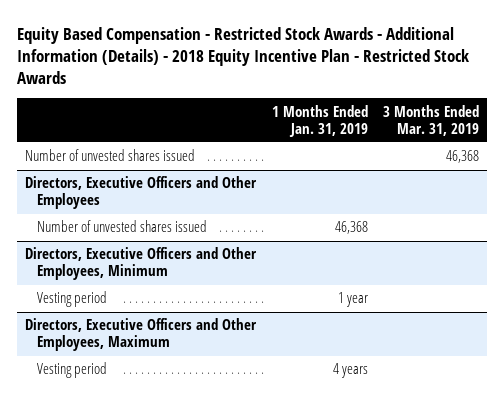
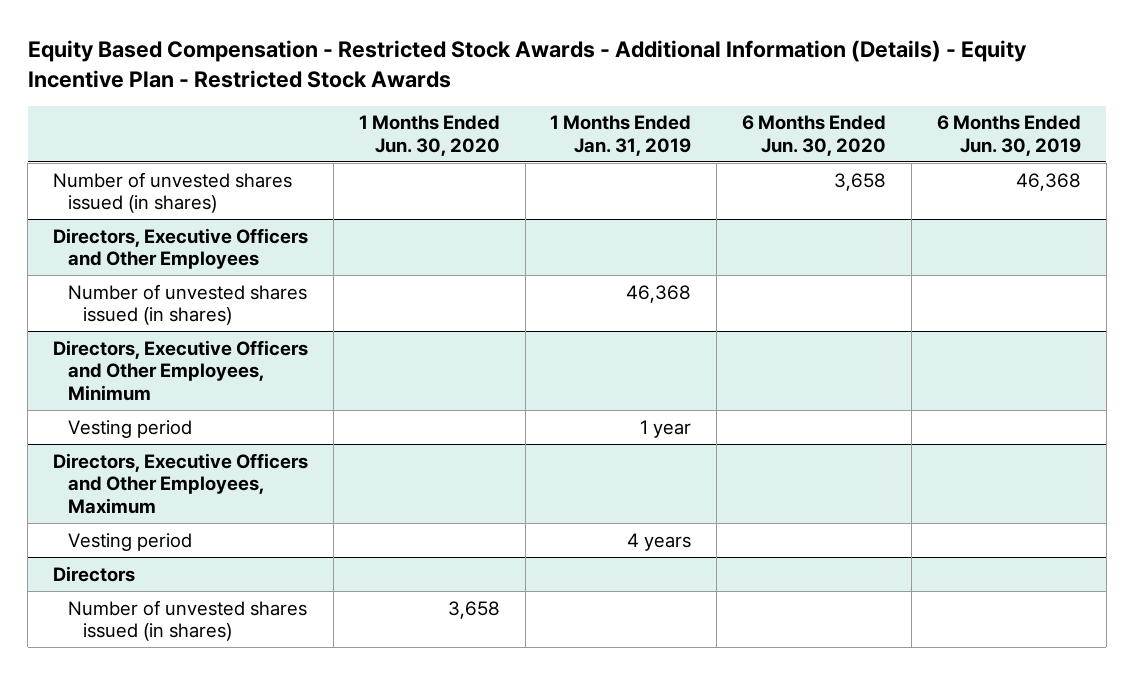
- Equity Based Compensation - Restricted Stock Awards - Additional Information (Details) - 2018 Equity Incentive Plan - Restricted Stock Awards
+ Equity Based Compensation - Restricted Stock Awards - Additional Information (Details) - Equity Incentive Plan - Restricted Stock Awards
- | 1 Months Ended Jan. 31, 2019 | 3 Months Ended Mar. 31, 2019
+ | 1 Months Ended Jun. 30, 2020 | 1 Months Ended Jan. 31, 2019 | 6 Months Ended Jun. 30, 2020 | 6 Months Ended Jun. 30, 2019
- Number of unvested shares issued | | 46,368
+ Number of unvested shares issued (in shares) | | | 3,658 | 46,368
@ Directors, Executive Officers and Other Employees
- Number of unvested shares issued | 46,368 |
+ Number of unvested shares issued (in shares) | | 46,368 | |
+ Directors
+ Number of unvested shares issued (in shares) | 3,658 | | |

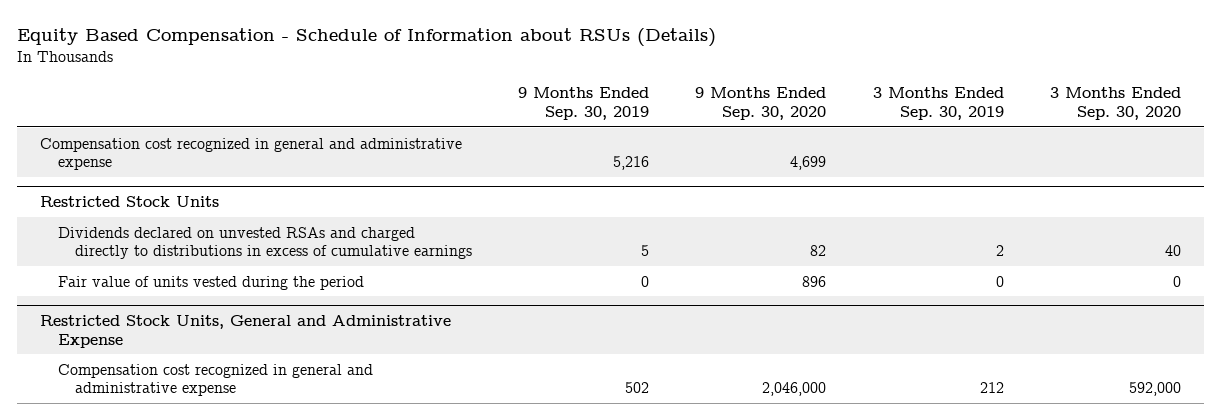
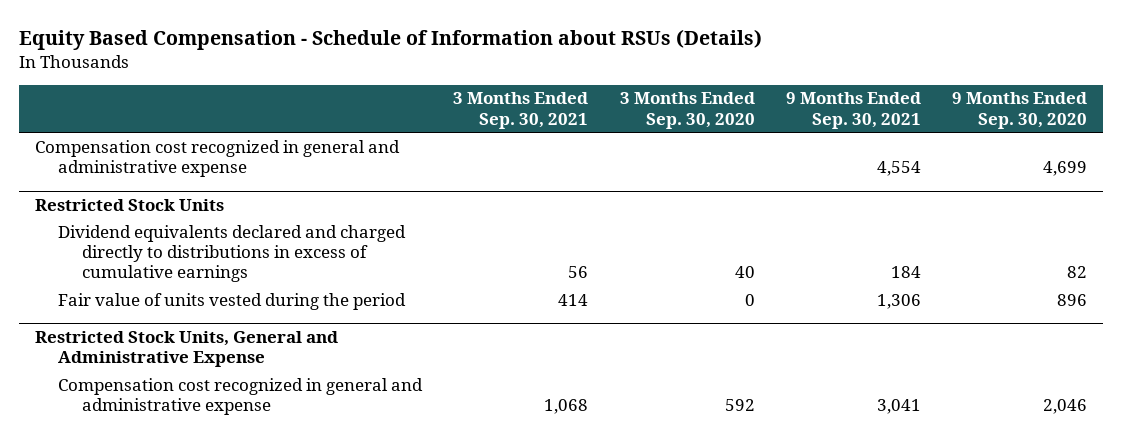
- | 9 Months Ended Sep. 30, 2019 | 9 Months Ended Sep. 30, 2020 | 3 Months Ended Sep. 30, 2019 | 3 Months Ended Sep. 30, 2020
+ | 3 Months Ended Sep. 30, 2021 | 3 Months Ended Sep. 30, 2020 | 9 Months Ended Sep. 30, 2021 | 9 Months Ended Sep. 30, 2020
@ Restricted Stock Units
- Dividends declared on unvested RSAs and charged directly to distributions in excess of cumulative earnings | 5 | 82 | 2 | 40
+ Dividend equivalents declared and charged directly to distributions in excess of cumulative earnings | 56 | 40 | 184 | 82
@ Restricted Stock Units, General and Administrative Expense
- Compensation cost recognized in general and administrative expense | 502 | 2,046,000 | 212 | 592,000
+ Compensation cost recognized in general and administrative expense | 1,068 | 592 | 3,041 | 2,046

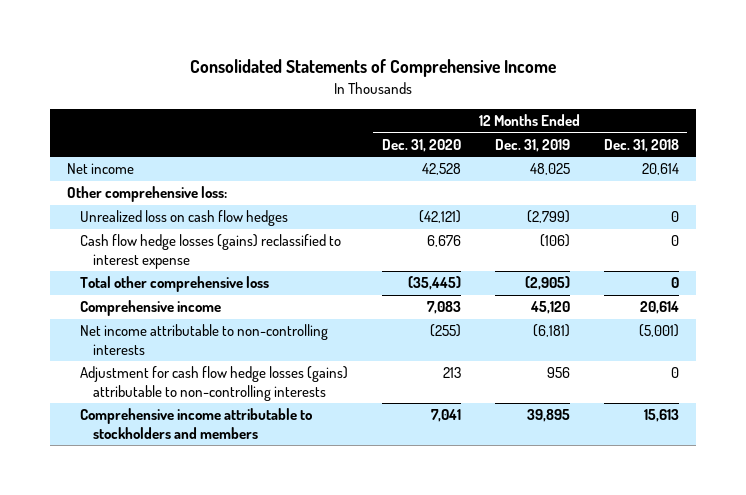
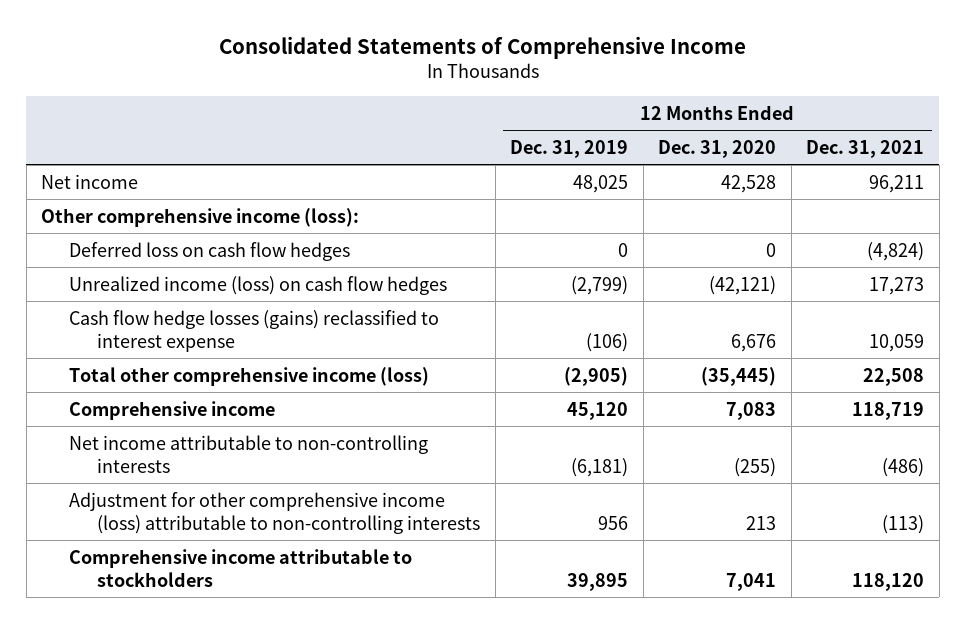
- | 12 Months Ended Dec. 31, 2020 | 12 Months Ended Dec. 31, 2019 | 12 Months Ended Dec. 31, 2018
+ | 12 Months Ended Dec. 31, 2019 | 12 Months Ended Dec. 31, 2020 | 12 Months Ended Dec. 31, 2021
- Other comprehensive loss:
- Unrealized loss on cash flow hedges | (42,121) | (2,799) | 0
+ Other comprehensive income (loss):
+ Deferred loss on cash flow hedges | 0 | 0 | (4,824)
+ Unrealized income (loss) on cash flow hedges | (2,799) | (42,121) | 17,273
- Total other comprehensive loss | (35,445) | (2,905) | 0
+ Total other comprehensive income (loss) | (2,905) | (35,445) | 22,508
- Adjustment for cash flow hedge losses (gains) attributable to non-controlling interests | 213 | 956 | 0
- Comprehensive income attributable to stockholders and members | 7,041 | 39,895 | 15,613
+ Adjustment for other comprehensive income (loss) attributable to non-controlling interests | 956 | 213 | (113)
+ Comprehensive income attributable to stockholders | 39,895 | 7,041 | 118,120

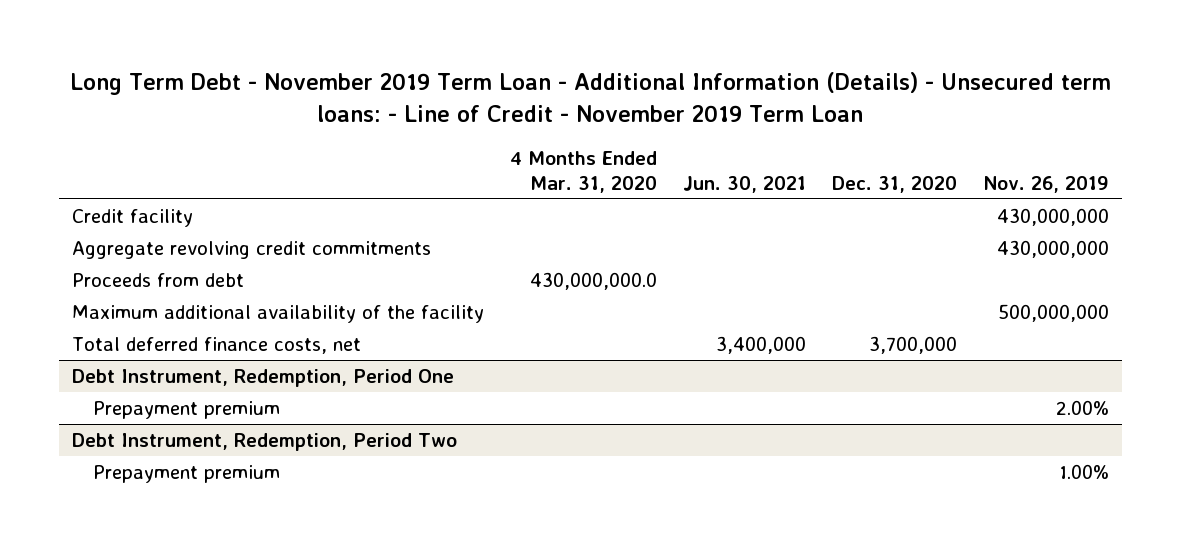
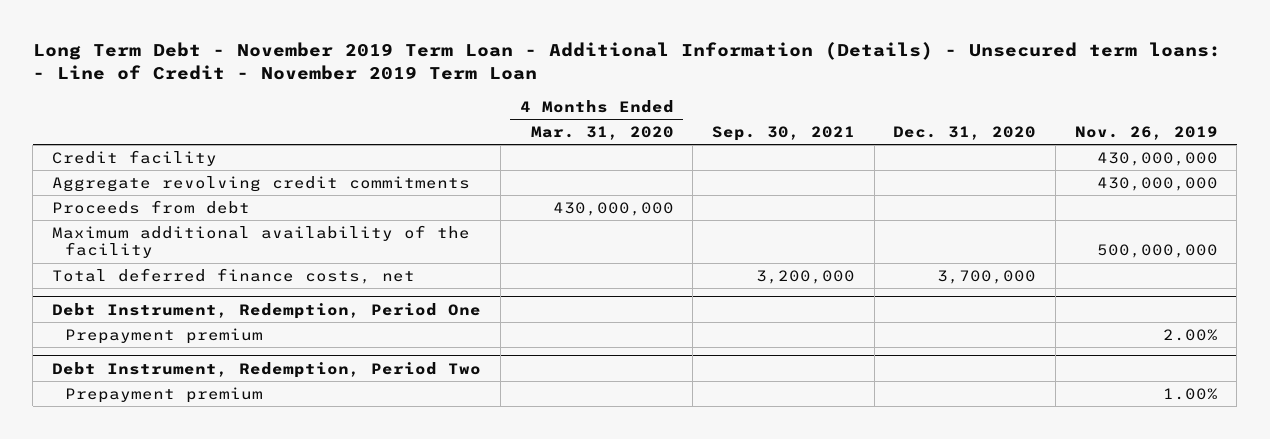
- | 4 Months Ended Mar. 31, 2020 | Jun. 30, 2021 | Dec. 31, 2020 | Nov. 26, 2019
+ | 4 Months Ended Mar. 31, 2020 | Sep. 30, 2021 | Dec. 31, 2020 | Nov. 26, 2019
- Proceeds from debt | 430,000,000.0 | | |
+ Proceeds from debt | 430,000,000 | | |

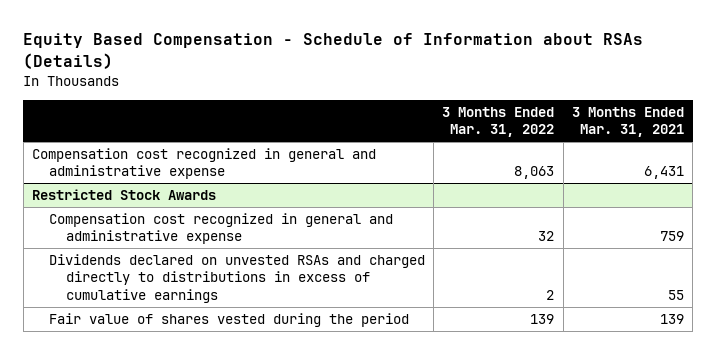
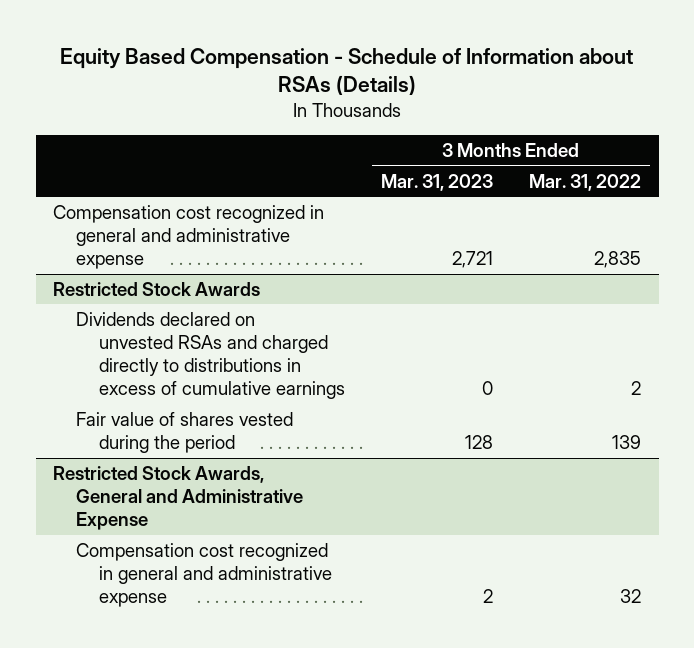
- | 3 Months Ended Mar. 31, 2022 | 3 Months Ended Mar. 31, 2021
+ | 3 Months Ended Mar. 31, 2023 | 3 Months Ended Mar. 31, 2022
- Compensation cost recognized in general and administrative expense | 8,063 | 6,431
+ Compensation cost recognized in general and administrative expense | 2,721 | 2,835
@ Restricted Stock Awards
- Compensation cost recognized in general and administrative expense | 32 | 759
+ Restricted Stock Awards, General and Administrative Expense
+ Compensation cost recognized in general and administrative expense | 2 | 32

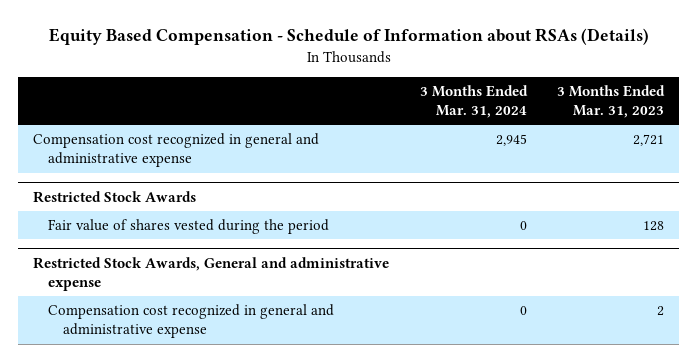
- | 3 Months Ended Mar. 31, 2023 | 3 Months Ended Mar. 31, 2022
+ | 3 Months Ended Mar. 31, 2024 | 3 Months Ended Mar. 31, 2023
@ Restricted Stock Awards
- Dividends declared on unvested RSAs and charged directly to distributions in excess of cumulative earnings | 0 | 2
- Restricted Stock Awards, General and Administrative Expense
+ Restricted Stock Awards, General and administrative expense

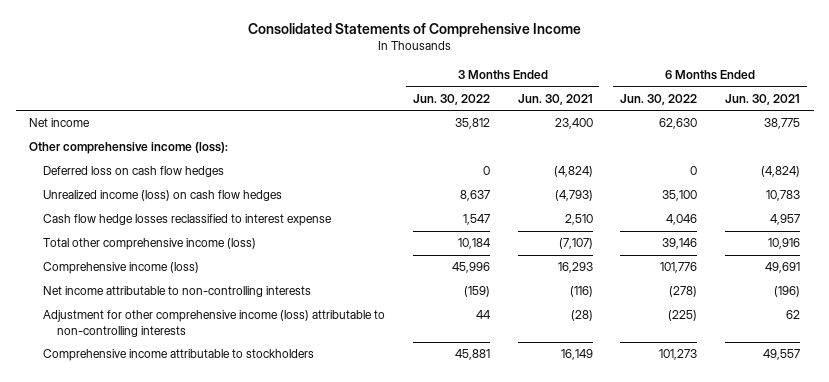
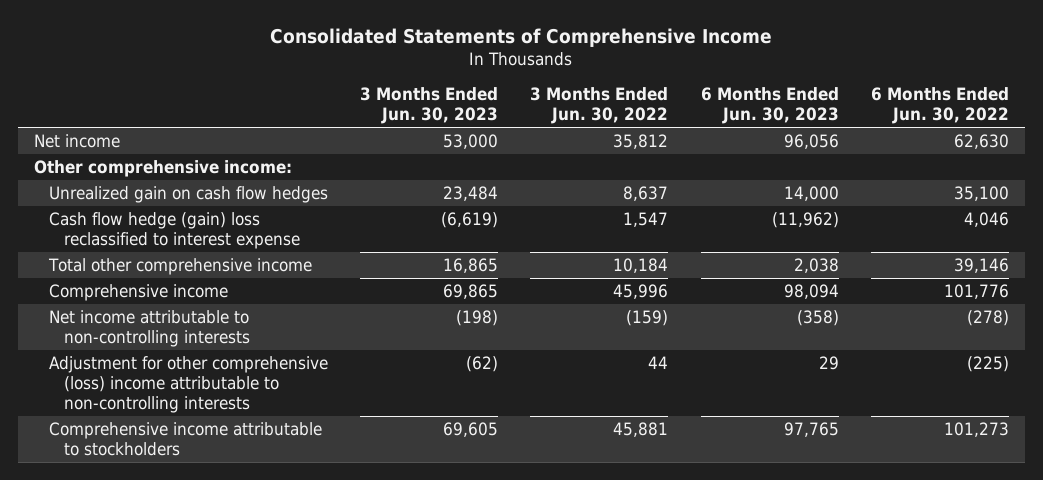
- | 3 Months Ended Jun. 30, 2022 | 3 Months Ended Jun. 30, 2021 | 6 Months Ended Jun. 30, 2022 | 6 Months Ended Jun. 30, 2021
+ | 3 Months Ended Jun. 30, 2023 | 3 Months Ended Jun. 30, 2022 | 6 Months Ended Jun. 30, 2023 | 6 Months Ended Jun. 30, 2022
- Other comprehensive income (loss):
- Deferred loss on cash flow hedges | 0 | (4,824) | 0 | (4,824)
- Unrealized income (loss) on cash flow hedges | 8,637 | (4,793) | 35,100 | 10,783
- Cash flow hedge losses reclassified to interest expense | 1,547 | 2,510 | 4,046 | 4,957
- Total other comprehensive income (loss) | 10,184 | (7,107) | 39,146 | 10,916
- Comprehensive income (loss) | 45,996 | 16,293 | 101,776 | 49,691
+ Other comprehensive income:
+ Unrealized gain on cash flow hedges | 23,484 | 8,637 | 14,000 | 35,100
+ Cash flow hedge (gain) loss reclassified to interest expense | (6,619) | 1,547 | (11,962) | 4,046
+ Total other comprehensive income | 16,865 | 10,184 | 2,038 | 39,146
+ Comprehensive income | 69,865 | 45,996 | 98,094 | 101,776
- Adjustment for other comprehensive income (loss) attributable to non-controlling interests | 44 | (28) | (225) | 62
+ Adjustment for other comprehensive (loss) income attributable to non-controlling interests | (62) | 44 | 29 | (225)

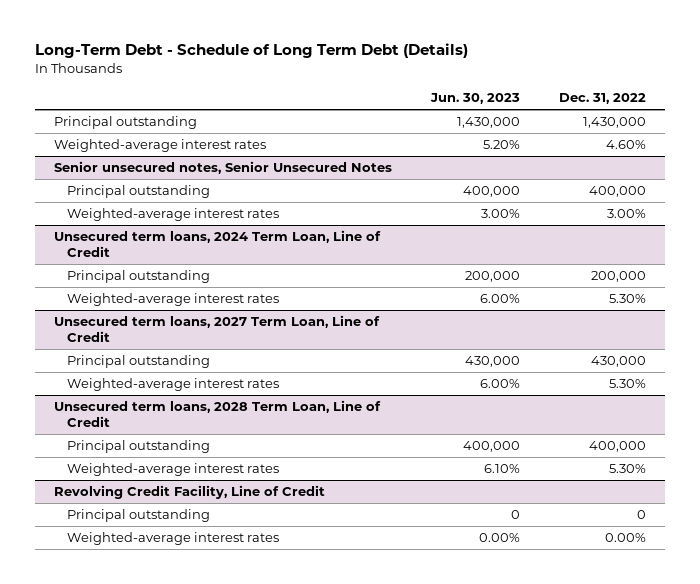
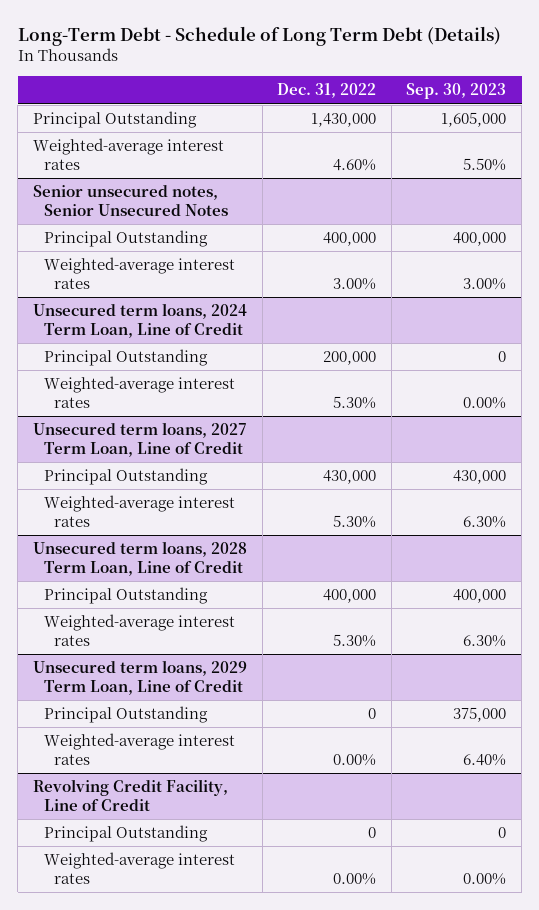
- | Jun. 30, 2023 | Dec. 31, 2022
+ | Dec. 31, 2022 | Sep. 30, 2023
- Principal outstanding | 1,430,000 | 1,430,000
+ Principal Outstanding | 1,430,000 | 1,605,000
@ Senior unsecured notes, Senior Unsecured Notes
- Principal outstanding | 400,000 | 400,000
+ Principal Outstanding | 400,000 | 400,000
@ Unsecured term loans, 2024 Term Loan, Line of Credit
- Principal outstanding | 200,000 | 200,000
+ Principal Outstanding | 200,000 | 0
@ Unsecured term loans, 2027 Term Loan, Line of Credit
- Principal outstanding | 430,000 | 430,000
+ Principal Outstanding | 430,000 | 430,000
@ Unsecured term loans, 2028 Term Loan, Line of Credit
- Principal outstanding | 400,000 | 400,000
+ Principal Outstanding | 400,000 | 400,000
+ Unsecured term loans, 2029 Term Loan, Line of Credit
+ Principal Outstanding | 0 | 375,000
+ Weighted-average interest rates | 0.00% | 6.40%
@ Revolving Credit Facility, Line of Credit
- Principal outstanding | 0 | 0
+ Principal Outstanding | 0 | 0

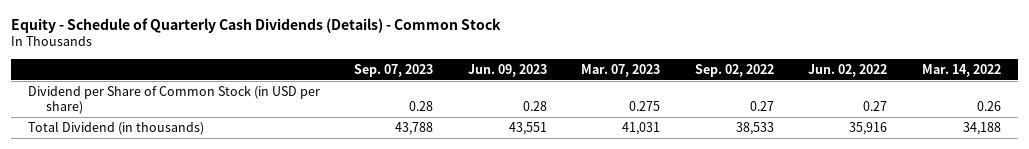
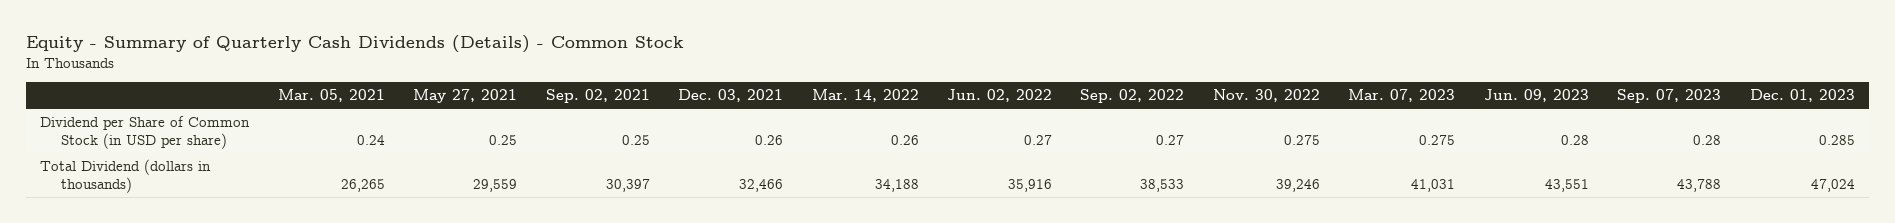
- Equity - Schedule of Quarterly Cash Dividends (Details) - Common Stock
+ Equity - Summary of Quarterly Cash Dividends (Details) - Common Stock
- | Sep. 07, 2023 | Jun. 09, 2023 | Mar. 07, 2023 | Sep. 02, 2022 | Jun. 02, 2022 | Mar. 14, 2022
+ | Mar. 05, 2021 | May 27, 2021 | Sep. 02, 2021 | Dec. 03, 2021 | Mar. 14, 2022 | Jun. 02, 2022 | Sep. 02, 2022 | Nov. 30, 2022 | Mar. 07, 2023 | Jun. 09, 2023 | Sep. 07, 2023 | Dec. 01, 2023
- Total Dividend (in thousands) | 43,788 | 43,551 | 41,031 | 38,533 | 35,916 | 34,188
+ Total Dividend (dollars in thousands) | 26,265 | 29,559 | 30,397 | 32,466 | 34,188 | 35,916 | 38,533 | 39,246 | 41,031 | 43,551 | 43,788 | 47,024

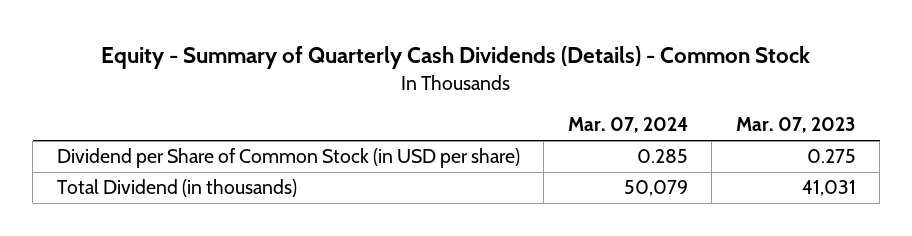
- | Mar. 05, 2021 | May 27, 2021 | Sep. 02, 2021 | Dec. 03, 2021 | Mar. 14, 2022 | Jun. 02, 2022 | Sep. 02, 2022 | Nov. 30, 2022 | Mar. 07, 2023 | Jun. 09, 2023 | Sep. 07, 2023 | Dec. 01, 2023
+ | Mar. 07, 2024 | Mar. 07, 2023
- Total Dividend (dollars in thousands) | 26,265 | 29,559 | 30,397 | 32,466 | 34,188 | 35,916 | 38,533 | 39,246 | 41,031 | 43,551 | 43,788 | 47,024
+ Total Dividend (in thousands) | 50,079 | 41,031

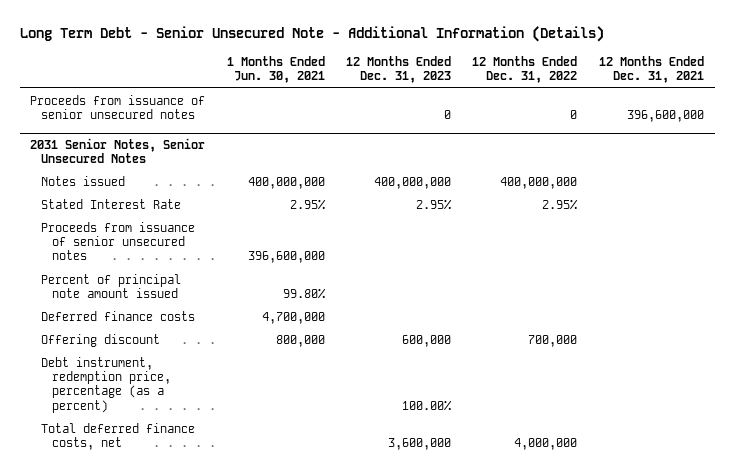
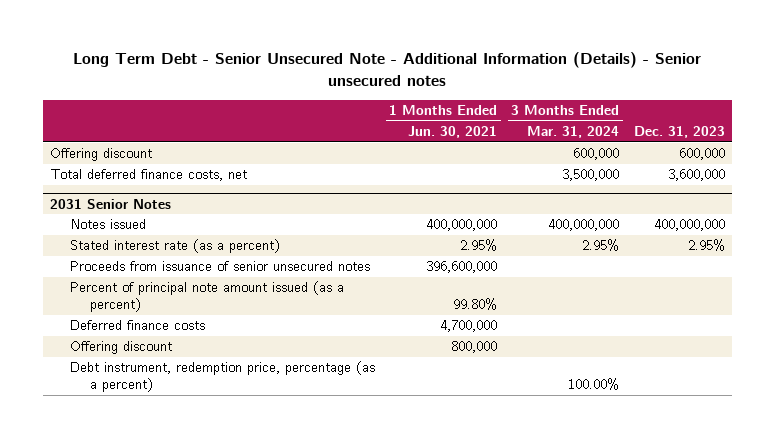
- Long Term Debt - Senior Unsecured Note - Additional Information (Details)
+ Long Term Debt - Senior Unsecured Note - Additional Information (Details) - Senior unsecured notes
- | 1 Months Ended Jun. 30, 2021 | 12 Months Ended Dec. 31, 2023 | 12 Months Ended Dec. 31, 2022 | 12 Months Ended Dec. 31, 2021
+ | 1 Months Ended Jun. 30, 2021 | 3 Months Ended Mar. 31, 2024 | Dec. 31, 2023
- Proceeds from issuance of senior unsecured notes | | 0 | 0 | 396,600,000
- 2031 Senior Notes, Senior Unsecured Notes
+ Offering discount | | 600,000 | 600,000
+ Total deferred finance costs, net | | 3,500,000 | 3,600,000
+ 2031 Senior Notes
- Stated Interest Rate | 2.95% | 2.95% | 2.95% |
+ Stated interest rate (as a percent) | 2.95% | 2.95% | 2.95%
- Percent of principal note amount issued | 99.80% | | |
+ Percent of principal note amount issued (as a percent) | 99.80% | |
- Total deferred finance costs, net | | 3,600,000 | 4,000,000 |

